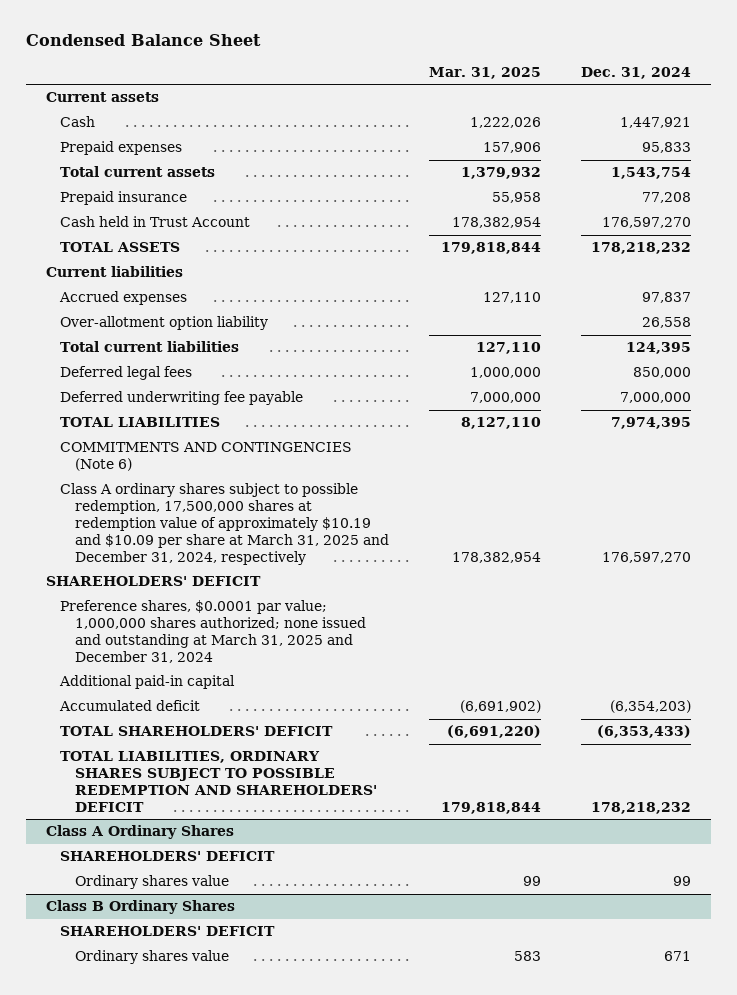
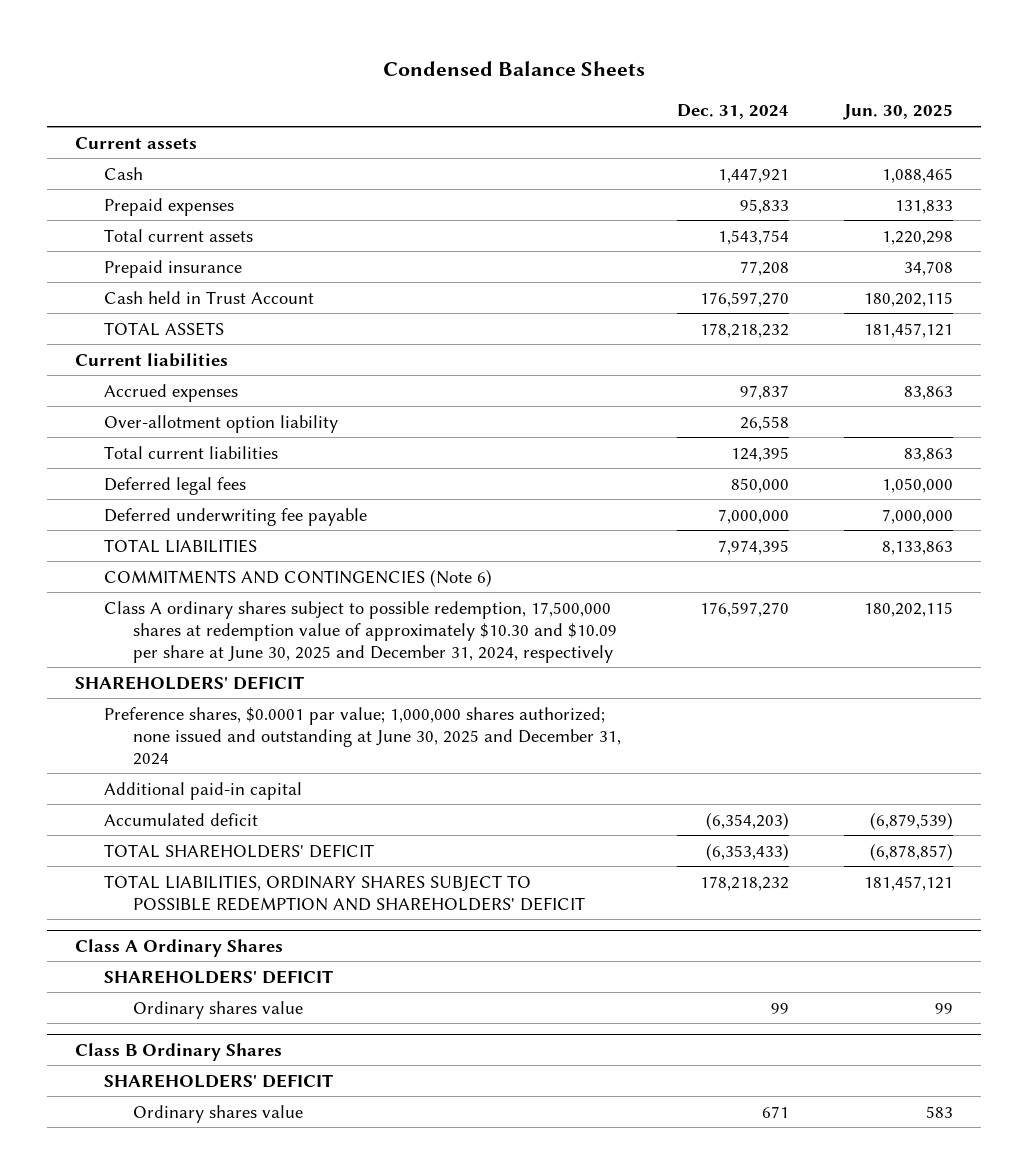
- Condensed Balance Sheet
+ Condensed Balance Sheets
- | Mar. 31, 2025 | Dec. 31, 2024
+ | Dec. 31, 2024 | Jun. 30, 2025
- Class A ordinary shares subject to possible redemption, 17,500,000 shares at redemption value of approximately $10.19 and $10.09 per share at March 31, 2025 and December 31, 2024, respectively | 178,382,954 | 176,597,270
+ Class A ordinary shares subject to possible redemption, 17,500,000 shares at redemption value of approximately $10.30 and $10.09 per share at June 30, 2025 and December 31, 2024, respectively | 176,597,270 | 180,202,115
- Preference shares, $0.0001 par value; 1,000,000 shares authorized; none issued and outstanding at March 31, 2025 and December 31, 2024
+ Preference shares, $0.0001 par value; 1,000,000 shares authorized; none issued and outstanding at June 30, 2025 and December 31, 2024

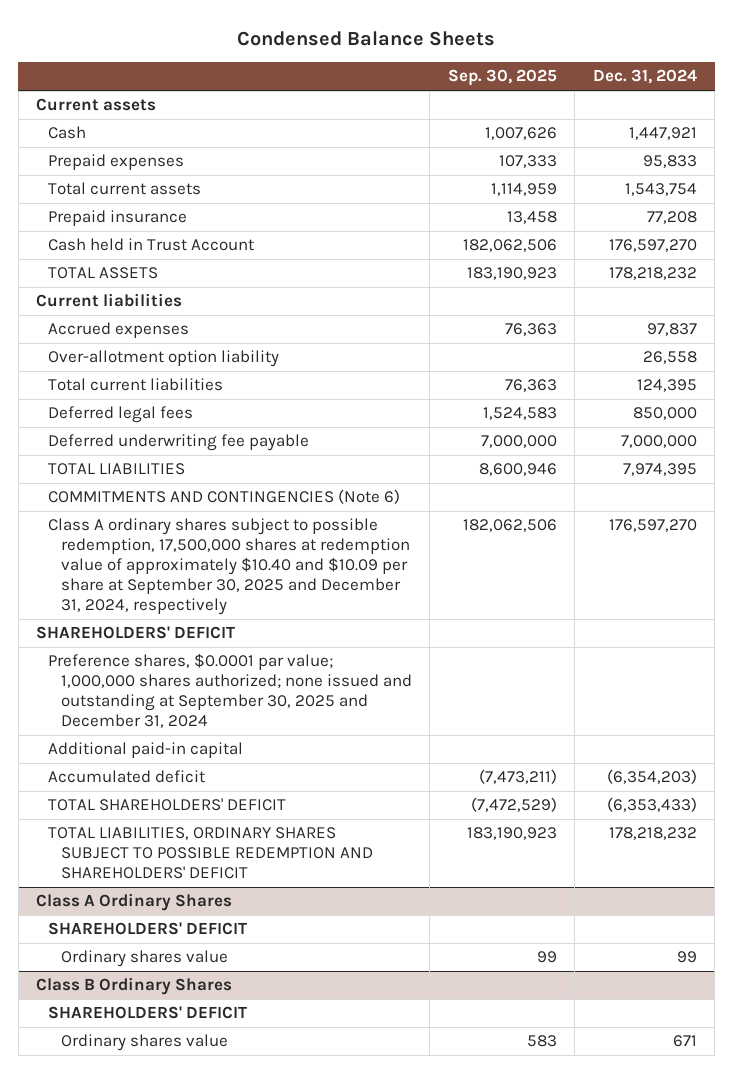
- | Dec. 31, 2024 | Jun. 30, 2025
+ | Sep. 30, 2025 | Dec. 31, 2024
- Class A ordinary shares subject to possible redemption, 17,500,000 shares at redemption value of approximately $10.30 and $10.09 per share at June 30, 2025 and December 31, 2024, respectively | 176,597,270 | 180,202,115
+ Class A ordinary shares subject to possible redemption, 17,500,000 shares at redemption value of approximately $10.40 and $10.09 per share at September 30, 2025 and December 31, 2024, respectively | 182,062,506 | 176,597,270
- Preference shares, $0.0001 par value; 1,000,000 shares authorized; none issued and outstanding at June 30, 2025 and December 31, 2024
+ Preference shares, $0.0001 par value; 1,000,000 shares authorized; none issued and outstanding at September 30, 2025 and December 31, 2024

